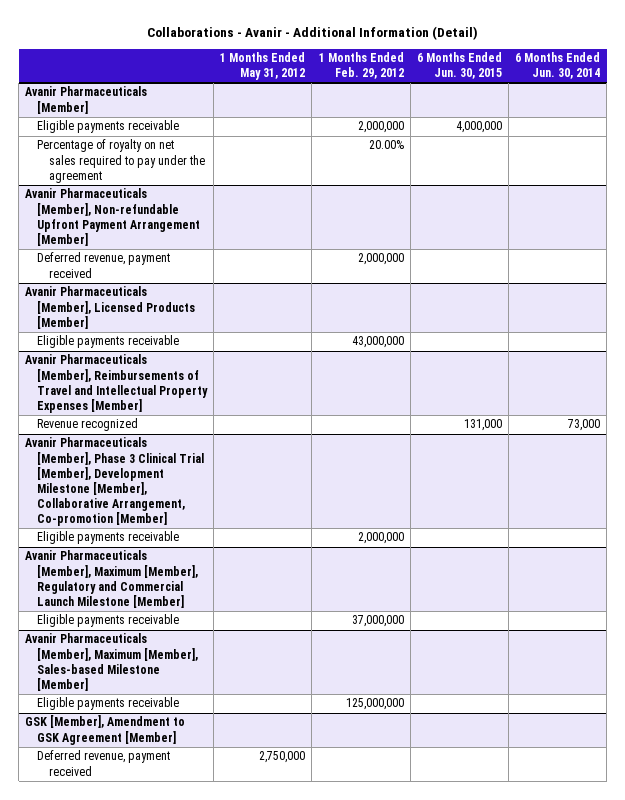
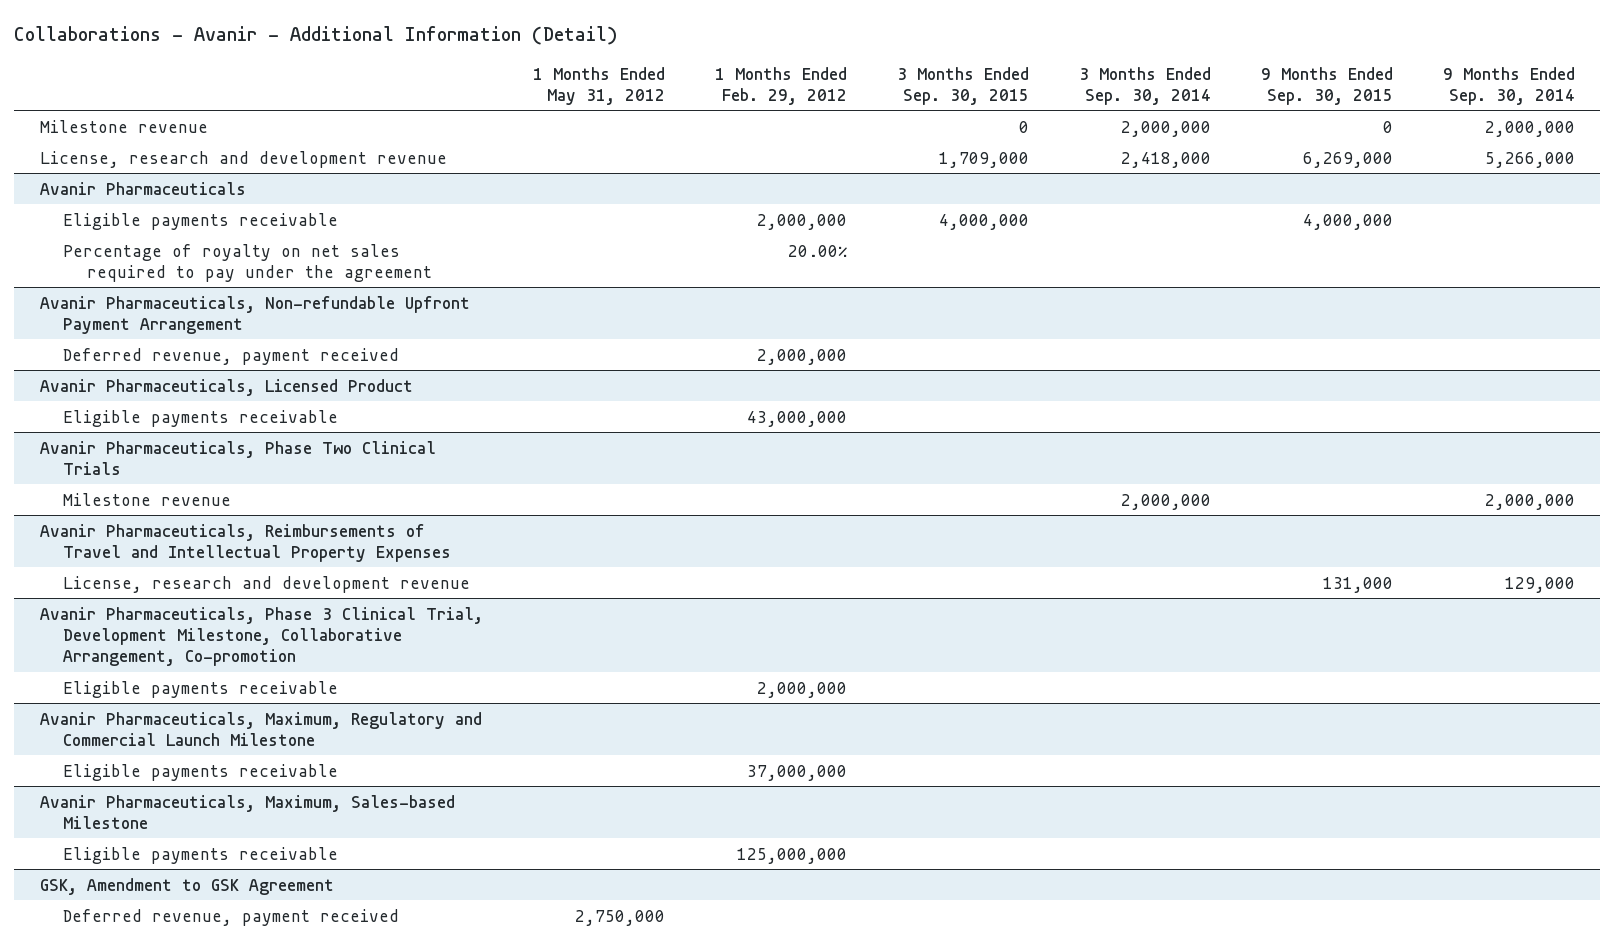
- | 1 Months Ended May 31, 2012 | 1 Months Ended Feb. 29, 2012 | 6 Months Ended Jun. 30, 2015 | 6 Months Ended Jun. 30, 2014
+ | 1 Months Ended May 31, 2012 | 1 Months Ended Feb. 29, 2012 | 3 Months Ended Sep. 30, 2015 | 3 Months Ended Sep. 30, 2014 | 9 Months Ended Sep. 30, 2015 | 9 Months Ended Sep. 30, 2014
- Avanir Pharmaceuticals [Member]
+ Milestone revenue | | | 0 | 2,000,000 | 0 | 2,000,000
+ License, research and development revenue | | | 1,709,000 | 2,418,000 | 6,269,000 | 5,266,000
+ Avanir Pharmaceuticals
- Avanir Pharmaceuticals [Member], Non-refundable Upfront Payment Arrangement [Member]
+ Avanir Pharmaceuticals, Non-refundable Upfront Payment Arrangement
- Avanir Pharmaceuticals [Member], Licensed Products [Member]
+ Avanir Pharmaceuticals, Licensed Product
- Avanir Pharmaceuticals [Member], Reimbursements of Travel and Intellectual Property Expenses [Member]
- Revenue recognized | | | 131,000 | 73,000
- Avanir Pharmaceuticals [Member], Phase 3 Clinical Trial [Member], Development Milestone [Member], Collaborative Arrangement, Co-promotion [Member]
+ Avanir Pharmaceuticals, Phase Two Clinical Trials
+ Milestone revenue | | | | 2,000,000 | | 2,000,000
+ Avanir Pharmaceuticals, Reimbursements of Travel and Intellectual Property Expenses
+ License, research and development revenue | | | | | 131,000 | 129,000
+ Avanir Pharmaceuticals, Phase 3 Clinical Trial, Development Milestone, Collaborative Arrangement, Co-promotion
- Avanir Pharmaceuticals [Member], Maximum [Member], Regulatory and Commercial Launch Milestone [Member]
+ Avanir Pharmaceuticals, Maximum, Regulatory and Commercial Launch Milestone
- Avanir Pharmaceuticals [Member], Maximum [Member], Sales-based Milestone [Member]
+ Avanir Pharmaceuticals, Maximum, Sales-based Milestone
- GSK [Member], Amendment to GSK Agreement [Member]
+ GSK, Amendment to GSK Agreement

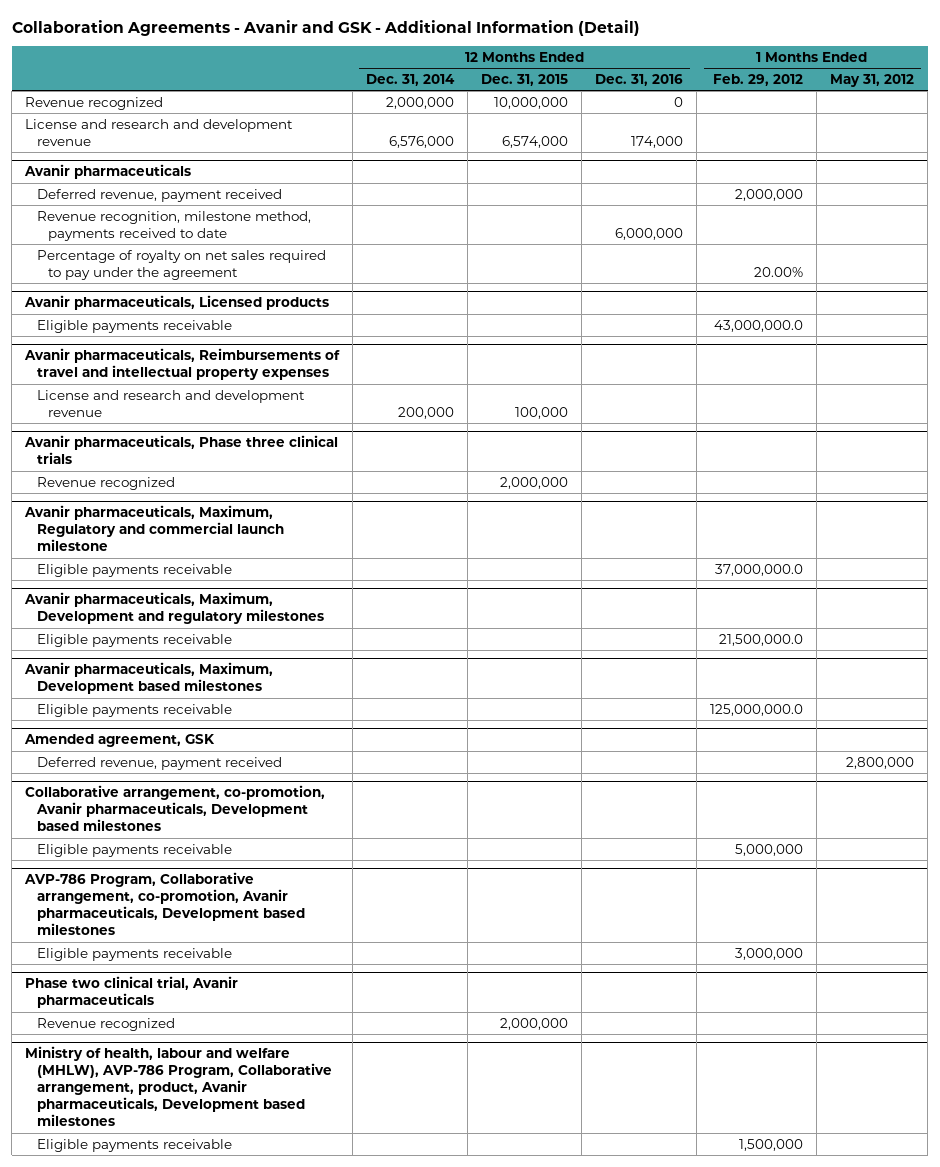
- Collaborations - Avanir - Additional Information (Detail)
+ Collaboration Agreements - Avanir and GSK - Additional Information (Detail)
- | 1 Months Ended May 31, 2012 | 1 Months Ended Feb. 29, 2012 | 3 Months Ended Sep. 30, 2015 | 3 Months Ended Sep. 30, 2014 | 9 Months Ended Sep. 30, 2015 | 9 Months Ended Sep. 30, 2014
+ | 12 Months Ended Dec. 31, 2014 | 12 Months Ended Dec. 31, 2015 | 12 Months Ended Dec. 31, 2016 | 1 Months Ended Feb. 29, 2012 | 1 Months Ended May 31, 2012
- Milestone revenue | | | 0 | 2,000,000 | 0 | 2,000,000
- License, research and development revenue | | | 1,709,000 | 2,418,000 | 6,269,000 | 5,266,000
- Avanir Pharmaceuticals
- Eligible payments receivable | | 2,000,000 | 4,000,000 | | 4,000,000 |
+ Revenue recognized | 2,000,000 | 10,000,000 | 0 | |
+ License and research and development revenue | 6,576,000 | 6,574,000 | 174,000 | |
+ Avanir pharmaceuticals
+ Deferred revenue, payment received | | | | 2,000,000 |
+ Revenue recognition, milestone method, payments received to date | | | 6,000,000 | |
- Avanir Pharmaceuticals, Non-refundable Upfront Payment Arrangement
- Deferred revenue, payment received | | 2,000,000 | | | |
- Avanir Pharmaceuticals, Licensed Product
- Eligible payments receivable | | 43,000,000 | | | |
- Avanir Pharmaceuticals, Phase Two Clinical Trials
- Milestone revenue | | | | 2,000,000 | | 2,000,000
- Avanir Pharmaceuticals, Reimbursements of Travel and Intellectual Property Expenses
- License, research and development revenue | | | | | 131,000 | 129,000
- Avanir Pharmaceuticals, Phase 3 Clinical Trial, Development Milestone, Collaborative Arrangement, Co-promotion
- Eligible payments receivable | | 2,000,000 | | | |
- Avanir Pharmaceuticals, Maximum, Regulatory and Commercial Launch Milestone
- Eligible payments receivable | | 37,000,000 | | | |
- Avanir Pharmaceuticals, Maximum, Sales-based Milestone
- Eligible payments receivable | | 125,000,000 | | | |
- GSK, Amendment to GSK Agreement
- Deferred revenue, payment received | 2,750,000 | | | | |
+ Avanir pharmaceuticals, Licensed products
+ Eligible payments receivable | | | | 43,000,000.0 |
+ Avanir pharmaceuticals, Reimbursements of travel and intellectual property expenses
+ License and research and development revenue | 200,000 | 100,000 | | |
+ Avanir pharmaceuticals, Phase three clinical trials
+ Revenue recognized | | 2,000,000 | | |
+ Avanir pharmaceuticals, Maximum, Regulatory and commercial launch milestone
+ Eligible payments receivable | | | | 37,000,000.0 |
+ Avanir pharmaceuticals, Maximum, Development and regulatory milestones
+ Eligible payments receivable | | | | 21,500,000.0 |
+ Avanir pharmaceuticals, Maximum, Development based milestones
+ Eligible payments receivable | | | | 125,000,000.0 |
+ Amended agreement, GSK
+ Deferred revenue, payment received | | | | | 2,800,000
+ Collaborative arrangement, co-promotion, Avanir pharmaceuticals, Development based milestones
+ Eligible payments receivable | | | | 5,000,000 |
+ AVP-786 Program, Collaborative arrangement, co-promotion, Avanir pharmaceuticals, Development based milestones
+ Eligible payments receivable | | | | 3,000,000 |
+ Phase two clinical trial, Avanir pharmaceuticals
+ Revenue recognized | | 2,000,000 | | |
+ Ministry of health, labour and welfare (MHLW), AVP-786 Program, Collaborative arrangement, product, Avanir pharmaceuticals, Development based milestones
+ Eligible payments receivable | | | | 1,500,000 |

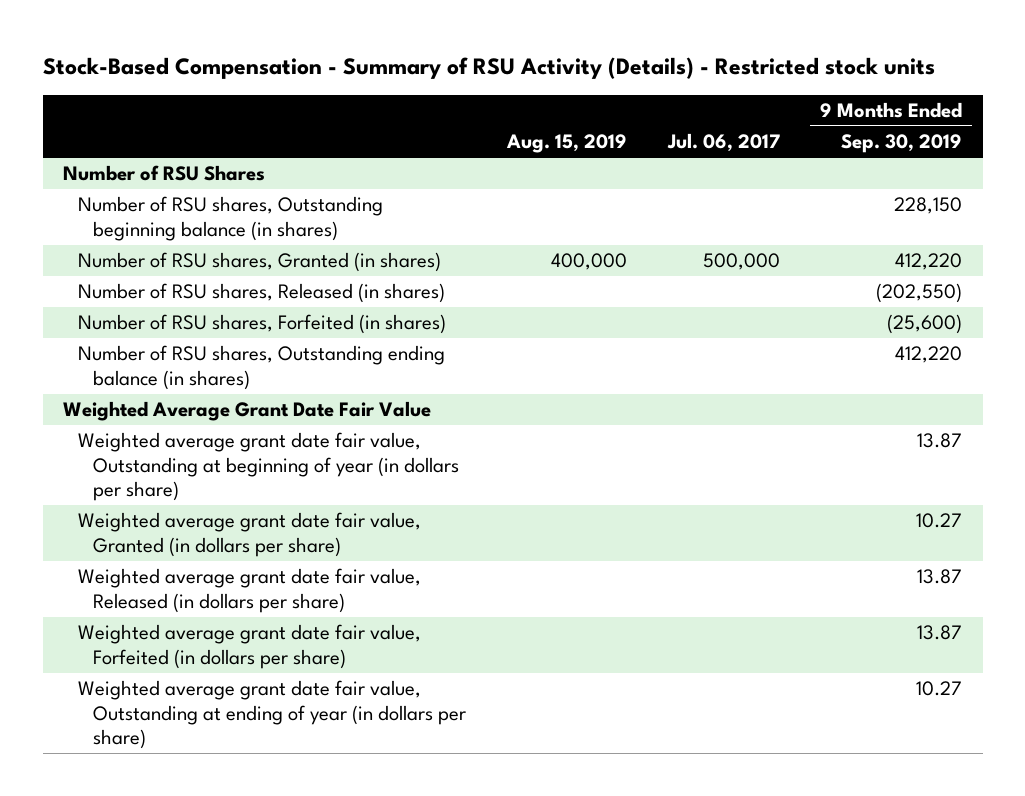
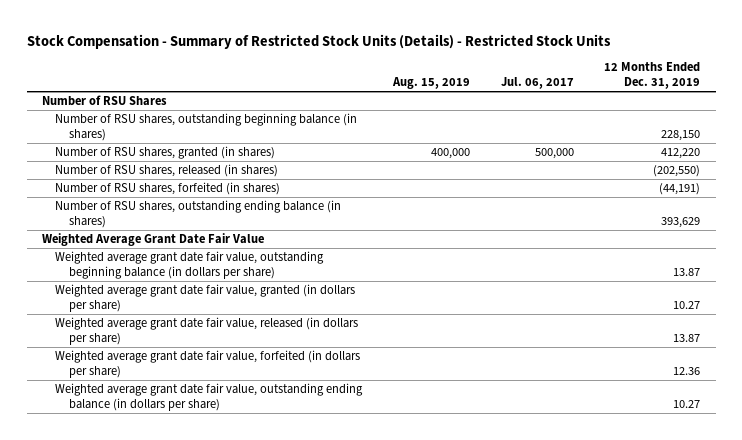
- Stock-Based Compensation - Summary of RSU Activity (Details) - Restricted stock units
+ Stock Compensation - Summary of Restricted Stock Units (Details) - Restricted Stock Units
- | Aug. 15, 2019 | Jul. 06, 2017 | 9 Months Ended Sep. 30, 2019
+ | Aug. 15, 2019 | Jul. 06, 2017 | 12 Months Ended Dec. 31, 2019
- Number of RSU shares, Outstanding beginning balance (in shares) | | | 228,150
- Number of RSU shares, Granted (in shares) | 400,000 | 500,000 | 412,220
- Number of RSU shares, Released (in shares) | | | (202,550)
- Number of RSU shares, Forfeited (in shares) | | | (25,600)
- Number of RSU shares, Outstanding ending balance (in shares) | | | 412,220
+ Number of RSU shares, outstanding beginning balance (in shares) | | | 228,150
+ Number of RSU shares, granted (in shares) | 400,000 | 500,000 | 412,220
+ Number of RSU shares, released (in shares) | | | (202,550)
+ Number of RSU shares, forfeited (in shares) | | | (44,191)
+ Number of RSU shares, outstanding ending balance (in shares) | | | 393,629
- Weighted average grant date fair value, Outstanding at beginning of year (in dollars per share) | | | 13.87
- Weighted average grant date fair value, Granted (in dollars per share) | | | 10.27
- Weighted average grant date fair value, Released (in dollars per share) | | | 13.87
- Weighted average grant date fair value, Forfeited (in dollars per share) | | | 13.87
- Weighted average grant date fair value, Outstanding at ending of year (in dollars per share) | | | 10.27
+ Weighted average grant date fair value, outstanding beginning balance (in dollars per share) | | | 13.87
+ Weighted average grant date fair value, granted (in dollars per share) | | | 10.27
+ Weighted average grant date fair value, released (in dollars per share) | | | 13.87
+ Weighted average grant date fair value, forfeited (in dollars per share) | | | 12.36
+ Weighted average grant date fair value, outstanding ending balance (in dollars per share) | | | 10.27

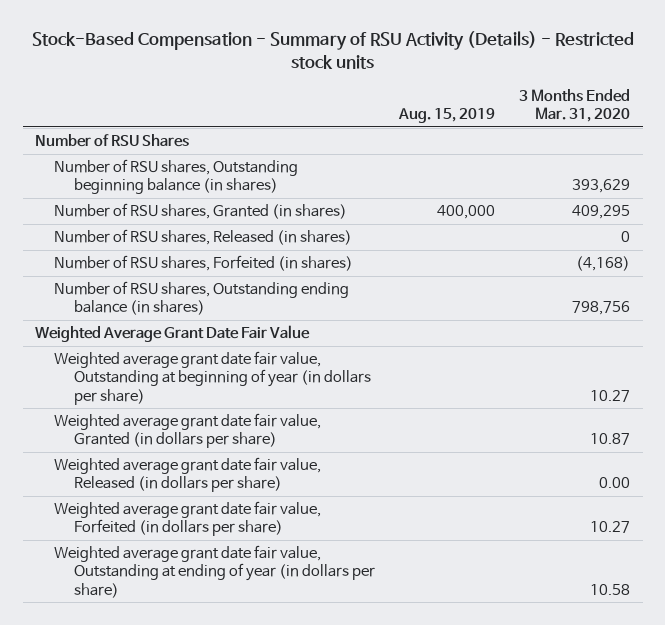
- Stock Compensation - Summary of Restricted Stock Units (Details) - Restricted Stock Units
+ Stock-Based Compensation - Summary of RSU Activity (Details) - Restricted stock units
- | Aug. 15, 2019 | Jul. 06, 2017 | 12 Months Ended Dec. 31, 2019
+ | Aug. 15, 2019 | 3 Months Ended Mar. 31, 2020
- Number of RSU shares, outstanding beginning balance (in shares) | | | 228,150
- Number of RSU shares, granted (in shares) | 400,000 | 500,000 | 412,220
- Number of RSU shares, released (in shares) | | | (202,550)
- Number of RSU shares, forfeited (in shares) | | | (44,191)
- Number of RSU shares, outstanding ending balance (in shares) | | | 393,629
+ Number of RSU shares, Outstanding beginning balance (in shares) | | 393,629
+ Number of RSU shares, Granted (in shares) | 400,000 | 409,295
+ Number of RSU shares, Released (in shares) | | 0
+ Number of RSU shares, Forfeited (in shares) | | (4,168)
+ Number of RSU shares, Outstanding ending balance (in shares) | | 798,756
- Weighted average grant date fair value, outstanding beginning balance (in dollars per share) | | | 13.87
- Weighted average grant date fair value, granted (in dollars per share) | | | 10.27
- Weighted average grant date fair value, released (in dollars per share) | | | 13.87
- Weighted average grant date fair value, forfeited (in dollars per share) | | | 12.36
- Weighted average grant date fair value, outstanding ending balance (in dollars per share) | | | 10.27
+ Weighted average grant date fair value, Outstanding at beginning of year (in dollars per share) | | 10.27
+ Weighted average grant date fair value, Granted (in dollars per share) | | 10.87
+ Weighted average grant date fair value, Released (in dollars per share) | | 0.00
+ Weighted average grant date fair value, Forfeited (in dollars per share) | | 10.27
+ Weighted average grant date fair value, Outstanding at ending of year (in dollars per share) | | 10.58

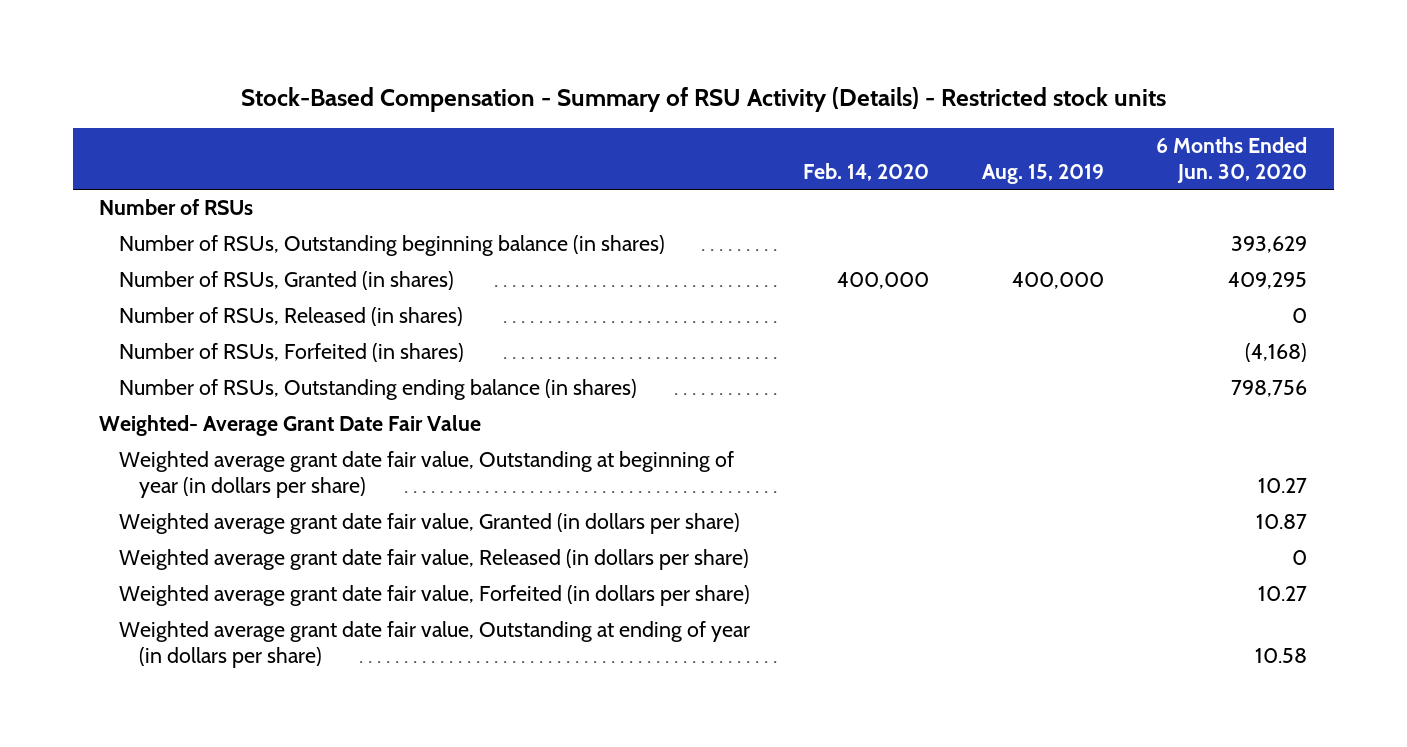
- | Aug. 15, 2019 | 3 Months Ended Mar. 31, 2020
+ | Feb. 14, 2020 | Aug. 15, 2019 | 6 Months Ended Jun. 30, 2020
- Number of RSU Shares
- Number of RSU shares, Outstanding beginning balance (in shares) | | 393,629
- Number of RSU shares, Granted (in shares) | 400,000 | 409,295
- Number of RSU shares, Released (in shares) | | 0
- Number of RSU shares, Forfeited (in shares) | | (4,168)
- Number of RSU shares, Outstanding ending balance (in shares) | | 798,756
- Weighted Average Grant Date Fair Value
+ Number of RSUs
+ Number of RSUs, Outstanding beginning balance (in shares) | | | 393,629
+ Number of RSUs, Granted (in shares) | 400,000 | 400,000 | 409,295
+ Number of RSUs, Released (in shares) | | | 0
+ Number of RSUs, Forfeited (in shares) | | | (4,168)
+ Number of RSUs, Outstanding ending balance (in shares) | | | 798,756
+ Weighted- Average Grant Date Fair Value

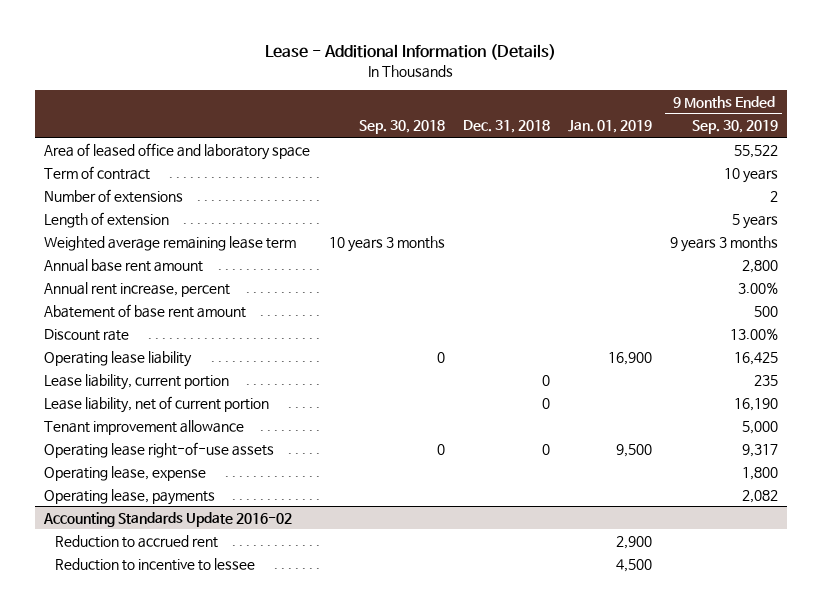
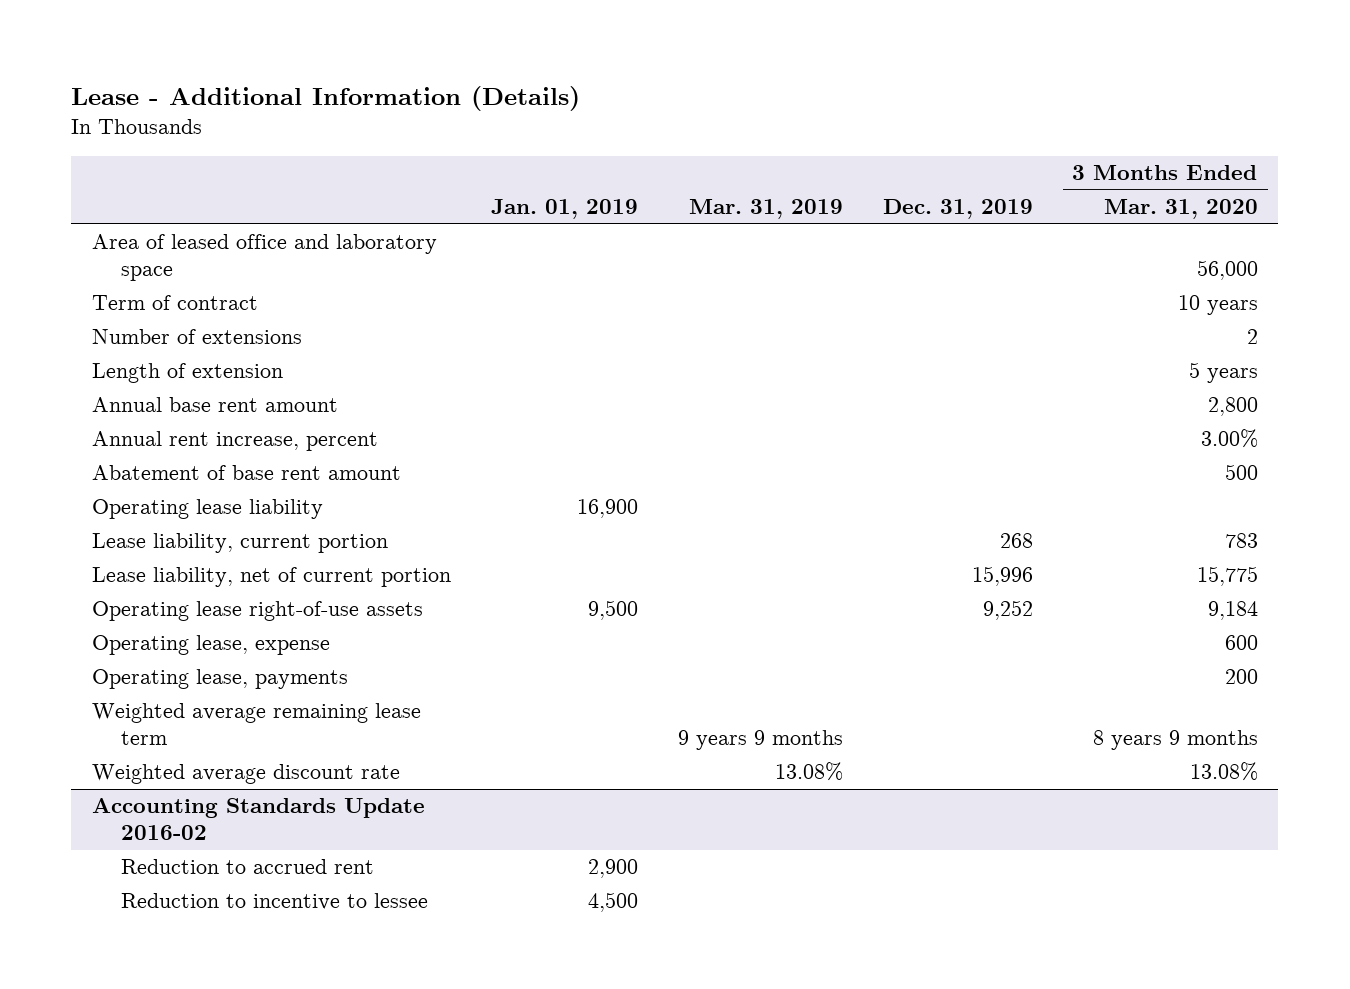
- | Sep. 30, 2018 | Dec. 31, 2018 | Jan. 01, 2019 | 9 Months Ended Sep. 30, 2019
+ | Jan. 01, 2019 | Mar. 31, 2019 | Dec. 31, 2019 | 3 Months Ended Mar. 31, 2020
- Discount rate | | | | 13.00%
- Tenant improvement allowance | | | | 5,000
moved down: Weighted average remaining lease term | | 9 years 9 months | | 8 years 9 months
+ Weighted average discount rate | | 13.08% | | 13.08%

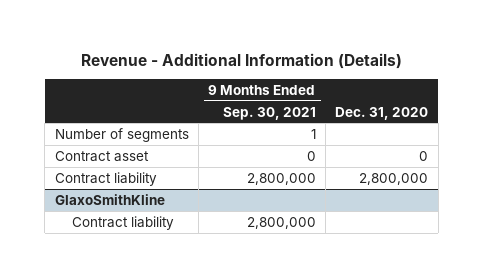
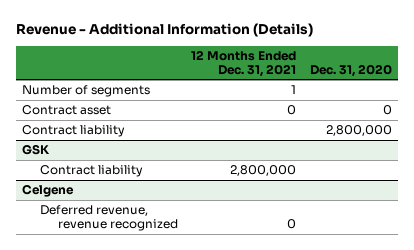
- | 9 Months Ended Sep. 30, 2021 | Dec. 31, 2020
+ | 12 Months Ended Dec. 31, 2021 | Dec. 31, 2020
- GlaxoSmithKline
+ GSK
+ Celgene
+ Deferred revenue, revenue recognized | 0 |

